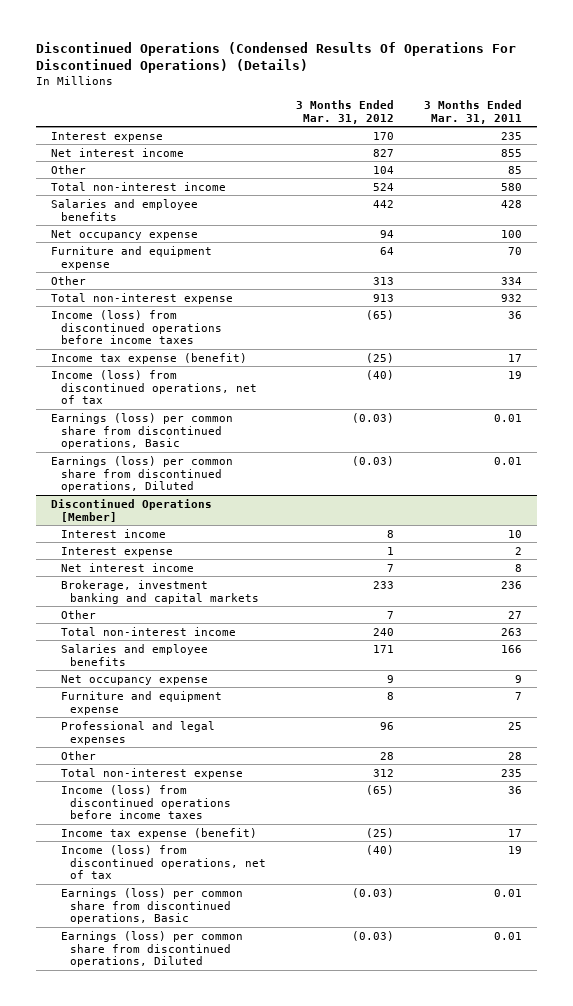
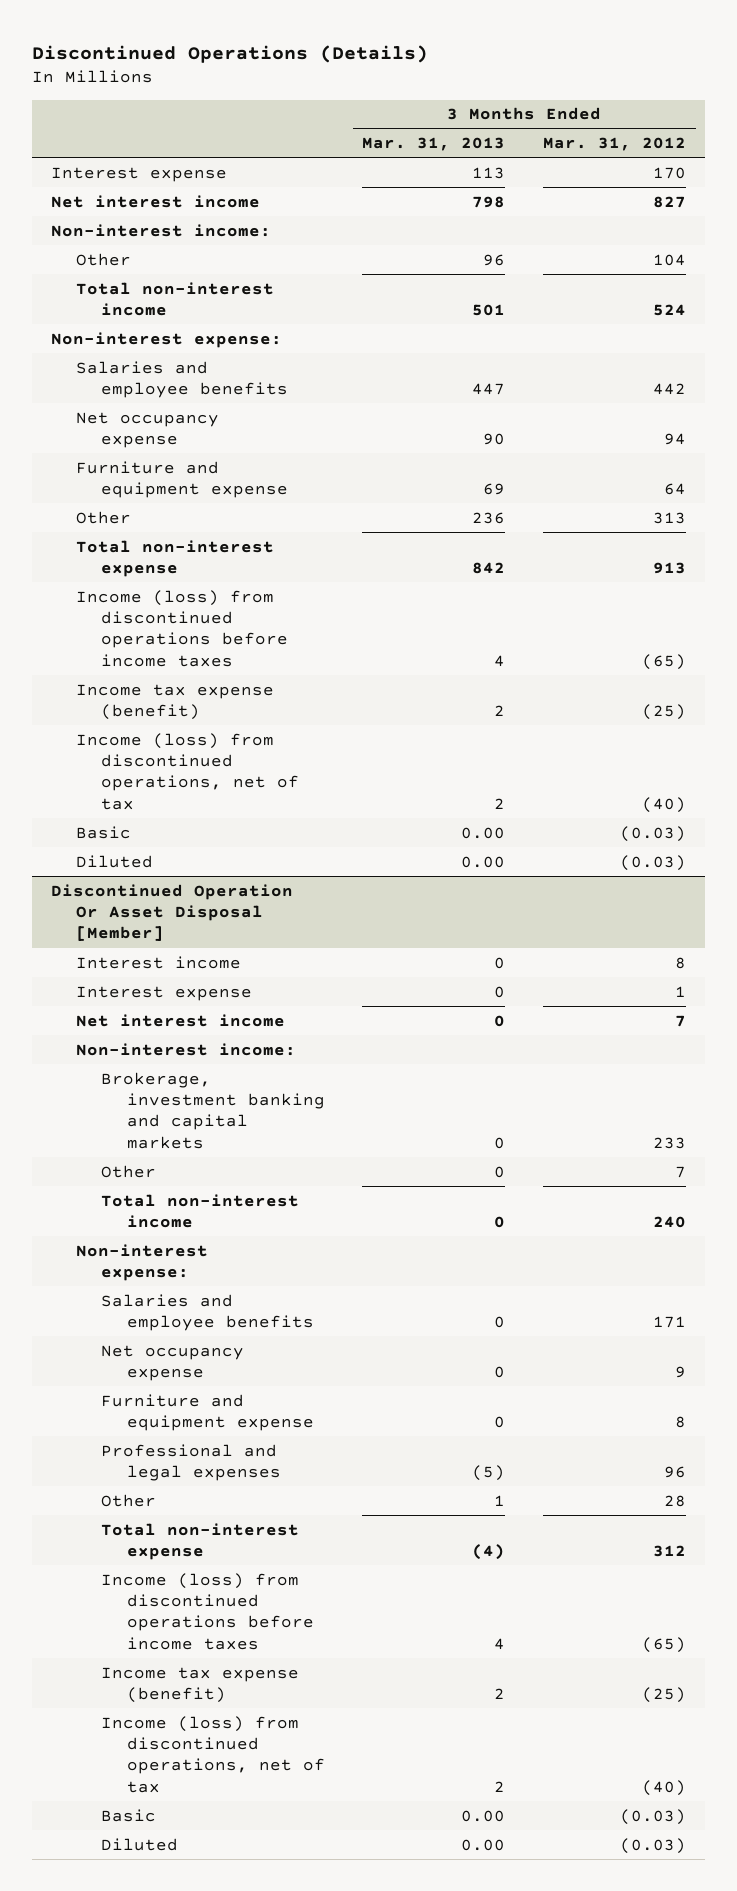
- Discontinued Operations (Condensed Results Of Operations For Discontinued Operations) (Details)
+ Discontinued Operations (Details)
- | 3 Months Ended Mar. 31, 2012 | 3 Months Ended Mar. 31, 2011
+ | 3 Months Ended Mar. 31, 2013 | 3 Months Ended Mar. 31, 2012
+ Non-interest income:
+ Non-interest expense:
- Earnings (loss) per common share from discontinued operations, Basic | (0.03) | 0.01
- Earnings (loss) per common share from discontinued operations, Diluted | (0.03) | 0.01
- Discontinued Operations [Member]
+ Basic | 0.00 | (0.03)
+ Diluted | 0.00 | (0.03)
+ Discontinued Operation Or Asset Disposal [Member]
+ Non-interest income:
+ Non-interest expense:
- Earnings (loss) per common share from discontinued operations, Basic | (0.03) | 0.01
- Earnings (loss) per common share from discontinued operations, Diluted | (0.03) | 0.01
+ Basic | 0.00 | (0.03)
+ Diluted | 0.00 | (0.03)

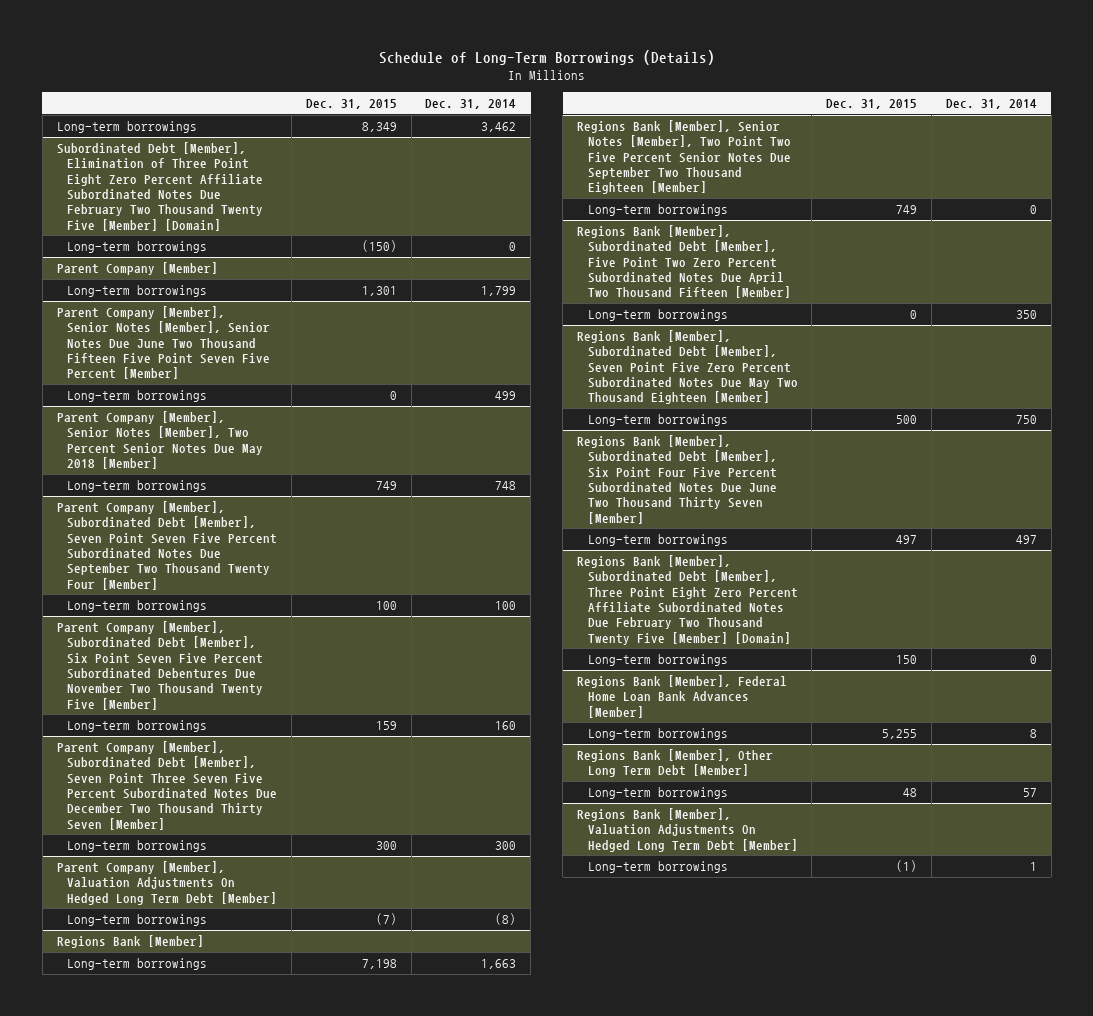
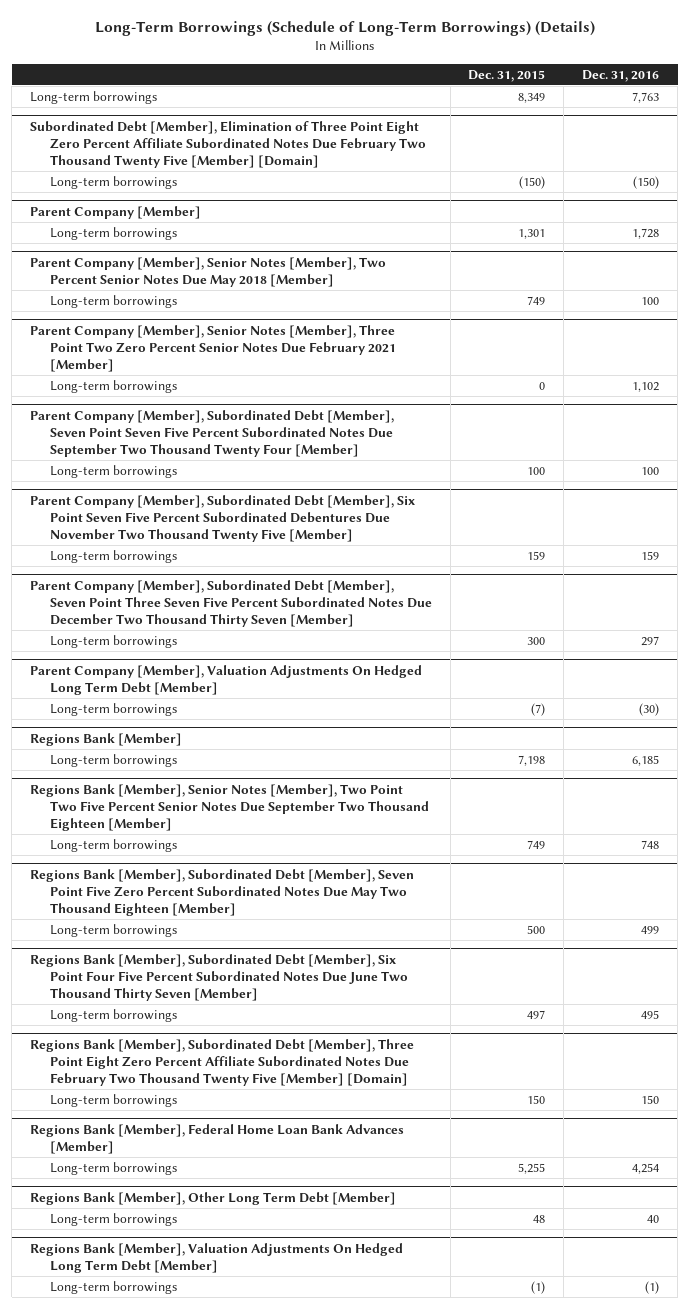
- Schedule of Long-Term Borrowings (Details)
+ Long-Term Borrowings (Schedule of Long-Term Borrowings) (Details)
- | Dec. 31, 2015 | Dec. 31, 2014
+ | Dec. 31, 2015 | Dec. 31, 2016
- Parent Company [Member], Senior Notes [Member], Senior Notes Due June Two Thousand Fifteen Five Point Seven Five Percent [Member]
- Long-term borrowings | 0 | 499
+ Parent Company [Member], Senior Notes [Member], Three Point Two Zero Percent Senior Notes Due February 2021 [Member]
+ Long-term borrowings | 0 | 1,102
- Regions Bank [Member], Subordinated Debt [Member], Five Point Two Zero Percent Subordinated Notes Due April Two Thousand Fifteen [Member]
- Long-term borrowings | 0 | 350

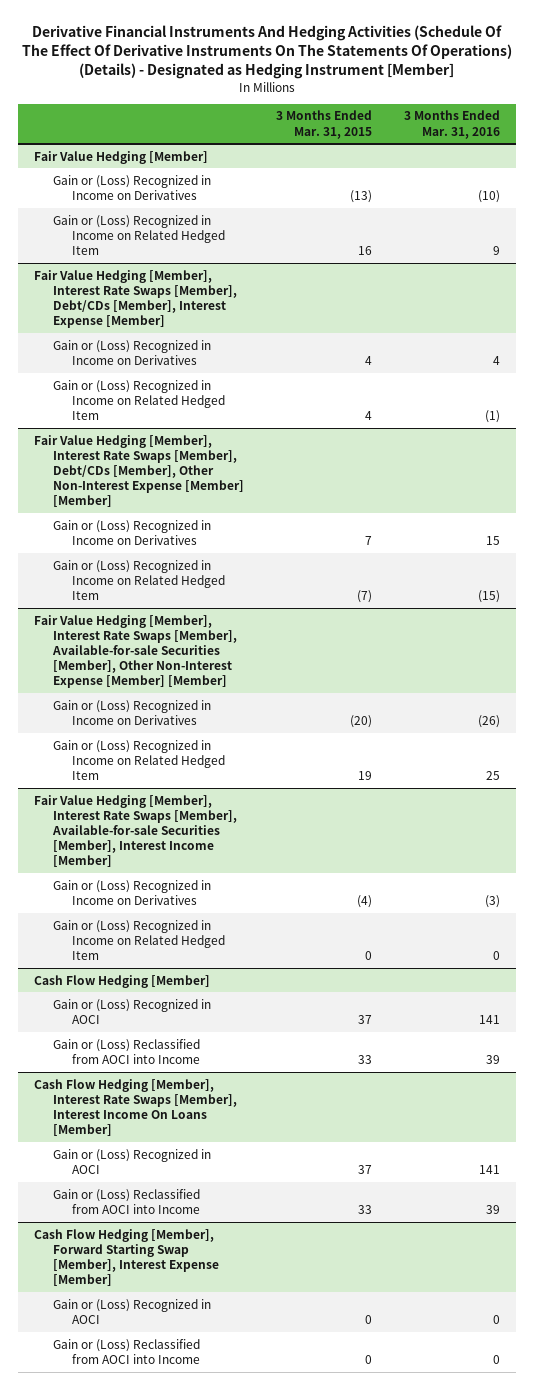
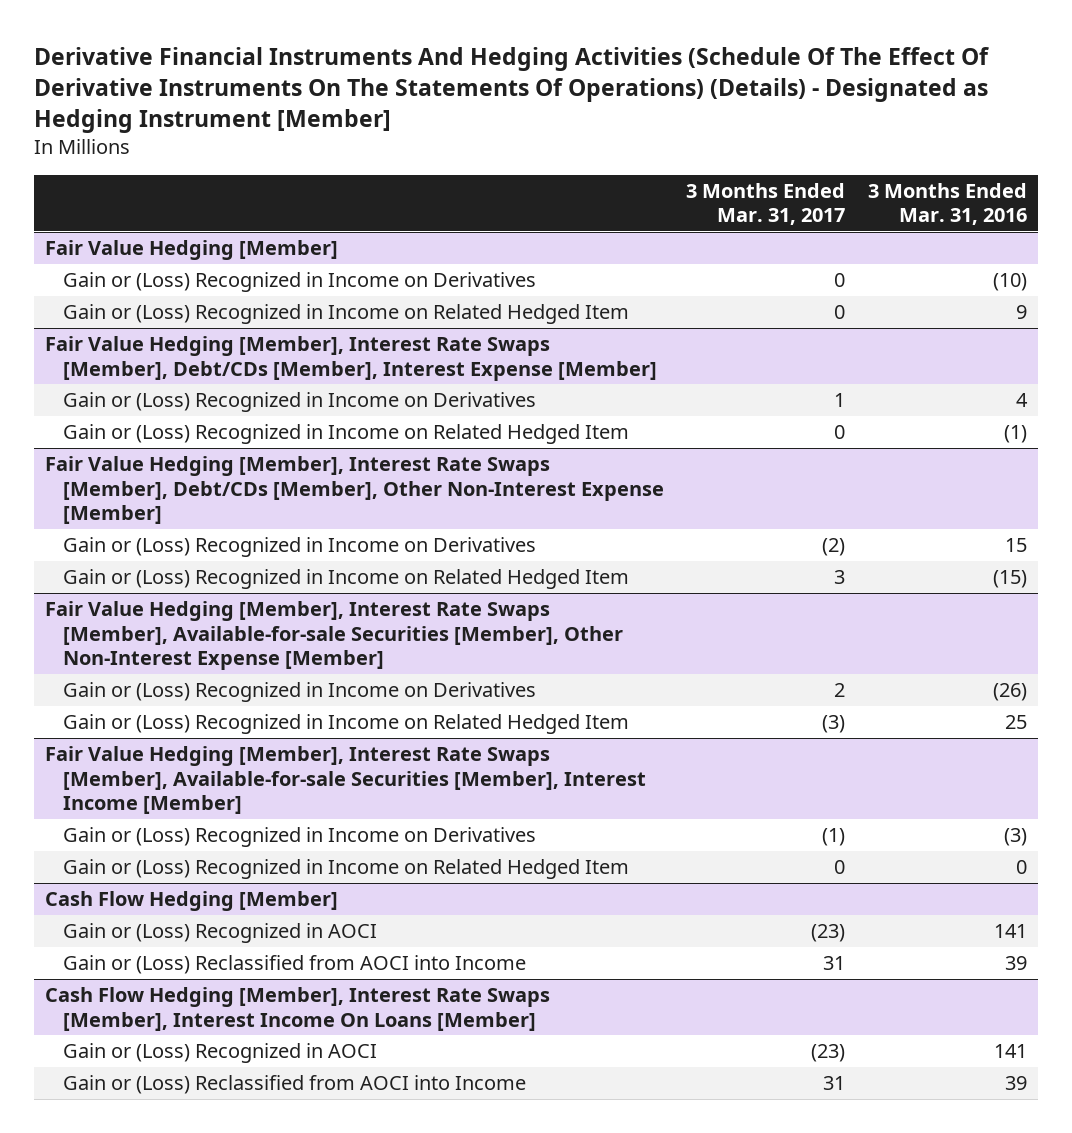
- | 3 Months Ended Mar. 31, 2015 | 3 Months Ended Mar. 31, 2016
+ | 3 Months Ended Mar. 31, 2017 | 3 Months Ended Mar. 31, 2016
- Fair Value Hedging [Member], Interest Rate Swaps [Member], Debt/CDs [Member], Other Non-Interest Expense [Member] [Member]
+ Fair Value Hedging [Member], Interest Rate Swaps [Member], Debt/CDs [Member], Other Non-Interest Expense [Member]
- Fair Value Hedging [Member], Interest Rate Swaps [Member], Available-for-sale Securities [Member], Other Non-Interest Expense [Member] [Member]
+ Fair Value Hedging [Member], Interest Rate Swaps [Member], Available-for-sale Securities [Member], Other Non-Interest Expense [Member]
- Cash Flow Hedging [Member], Forward Starting Swap [Member], Interest Expense [Member]
- Gain or (Loss) Recognized in AOCI | 0 | 0
- Gain or (Loss) Reclassified from AOCI into Income | 0 | 0

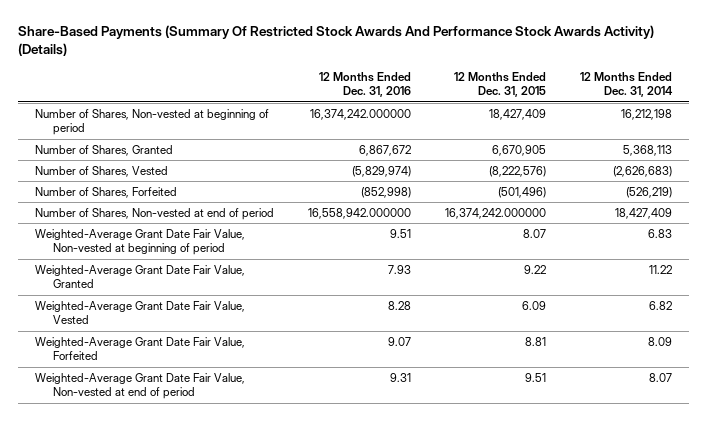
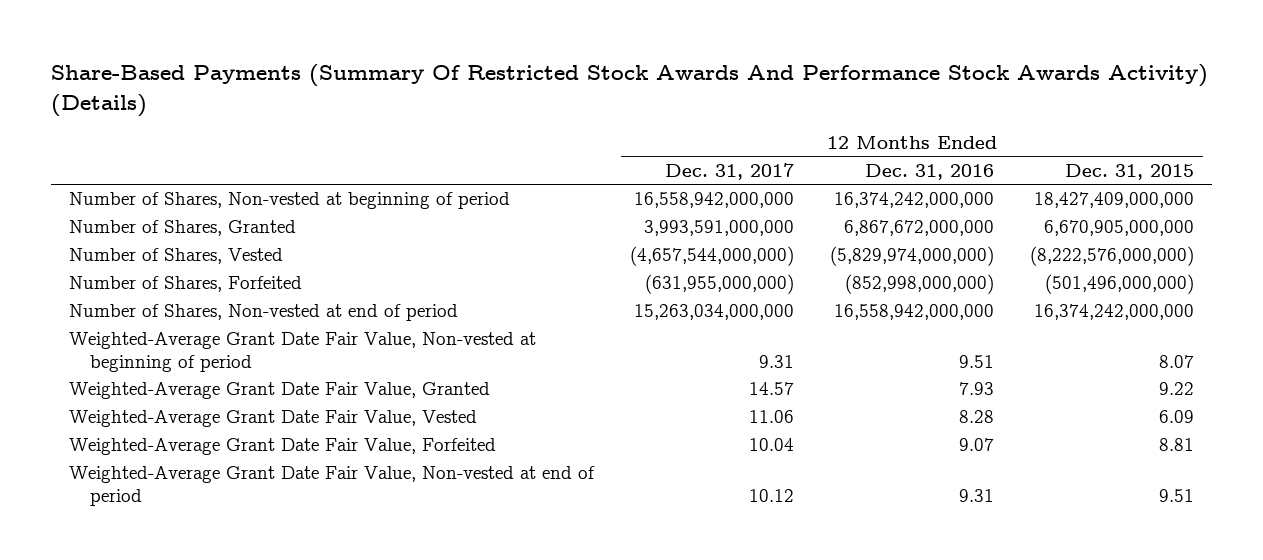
- | 12 Months Ended Dec. 31, 2016 | 12 Months Ended Dec. 31, 2015 | 12 Months Ended Dec. 31, 2014
+ | 12 Months Ended Dec. 31, 2017 | 12 Months Ended Dec. 31, 2016 | 12 Months Ended Dec. 31, 2015
- Number of Shares, Non-vested at beginning of period | 16,374,242.000000 | 18,427,409 | 16,212,198
- Number of Shares, Granted | 6,867,672 | 6,670,905 | 5,368,113
- Number of Shares, Vested | (5,829,974) | (8,222,576) | (2,626,683)
- Number of Shares, Forfeited | (852,998) | (501,496) | (526,219)
- Number of Shares, Non-vested at end of period | 16,558,942.000000 | 16,374,242.000000 | 18,427,409
+ Number of Shares, Non-vested at beginning of period | 16,558,942,000,000 | 16,374,242,000,000 | 18,427,409,000,000
+ Number of Shares, Granted | 3,993,591,000,000 | 6,867,672,000,000 | 6,670,905,000,000
+ Number of Shares, Vested | (4,657,544,000,000) | (5,829,974,000,000) | (8,222,576,000,000)
+ Number of Shares, Forfeited | (631,955,000,000) | (852,998,000,000) | (501,496,000,000)
+ Number of Shares, Non-vested at end of period | 15,263,034,000,000 | 16,558,942,000,000 | 16,374,242,000,000

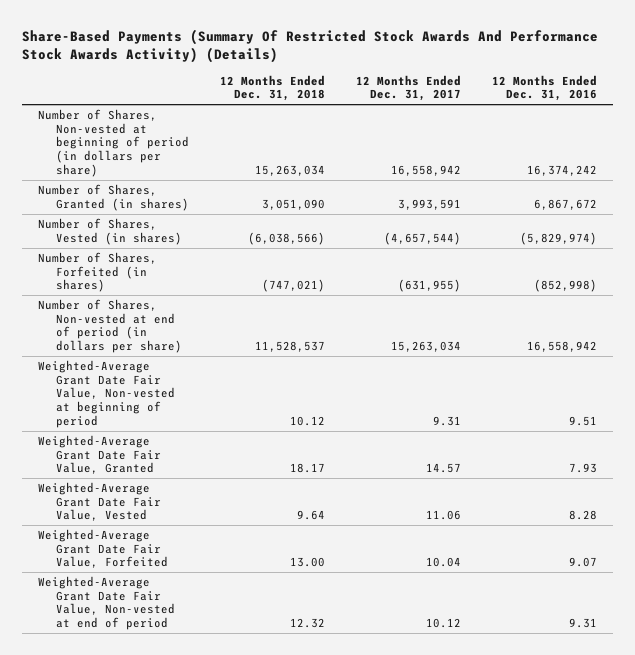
- | 12 Months Ended Dec. 31, 2017 | 12 Months Ended Dec. 31, 2016 | 12 Months Ended Dec. 31, 2015
+ | 12 Months Ended Dec. 31, 2018 | 12 Months Ended Dec. 31, 2017 | 12 Months Ended Dec. 31, 2016
- Number of Shares, Non-vested at beginning of period | 16,558,942,000,000 | 16,374,242,000,000 | 18,427,409,000,000
- Number of Shares, Granted | 3,993,591,000,000 | 6,867,672,000,000 | 6,670,905,000,000
- Number of Shares, Vested | (4,657,544,000,000) | (5,829,974,000,000) | (8,222,576,000,000)
- Number of Shares, Forfeited | (631,955,000,000) | (852,998,000,000) | (501,496,000,000)
- Number of Shares, Non-vested at end of period | 15,263,034,000,000 | 16,558,942,000,000 | 16,374,242,000,000
+ Number of Shares, Non-vested at beginning of period (in dollars per share) | 15,263,034 | 16,558,942 | 16,374,242
+ Number of Shares, Granted (in shares) | 3,051,090 | 3,993,591 | 6,867,672
+ Number of Shares, Vested (in shares) | (6,038,566) | (4,657,544) | (5,829,974)
+ Number of Shares, Forfeited (in shares) | (747,021) | (631,955) | (852,998)
+ Number of Shares, Non-vested at end of period (in dollars per share) | 11,528,537 | 15,263,034 | 16,558,942

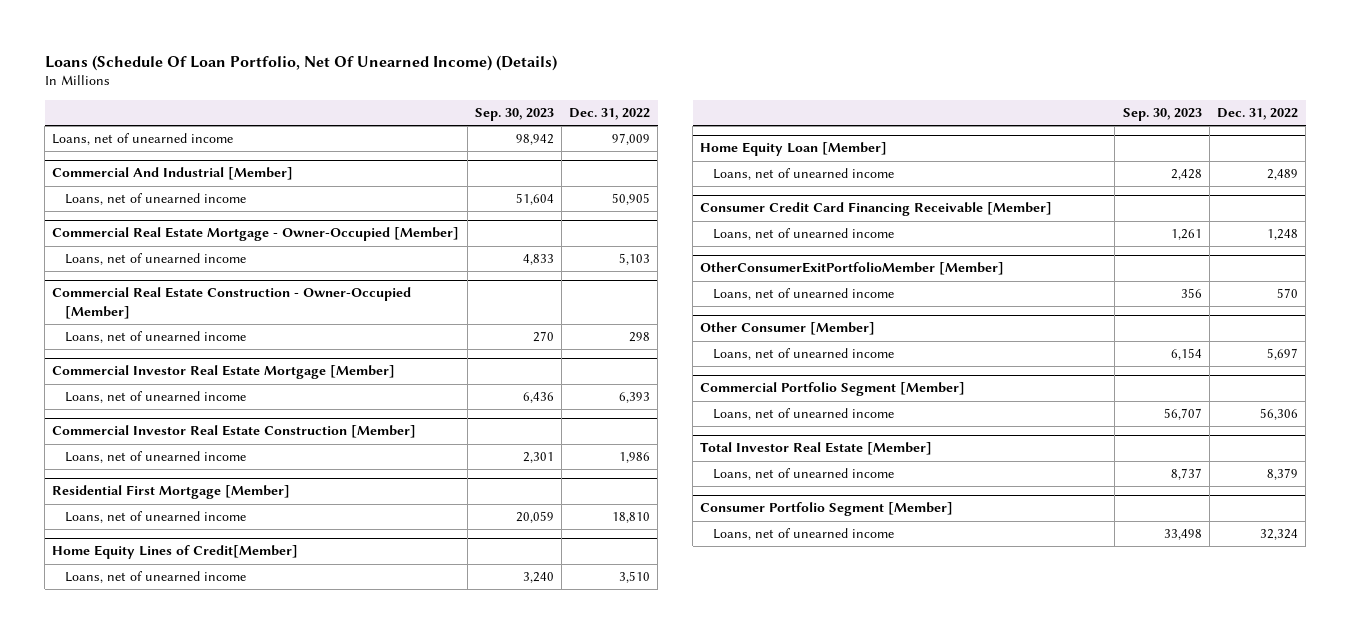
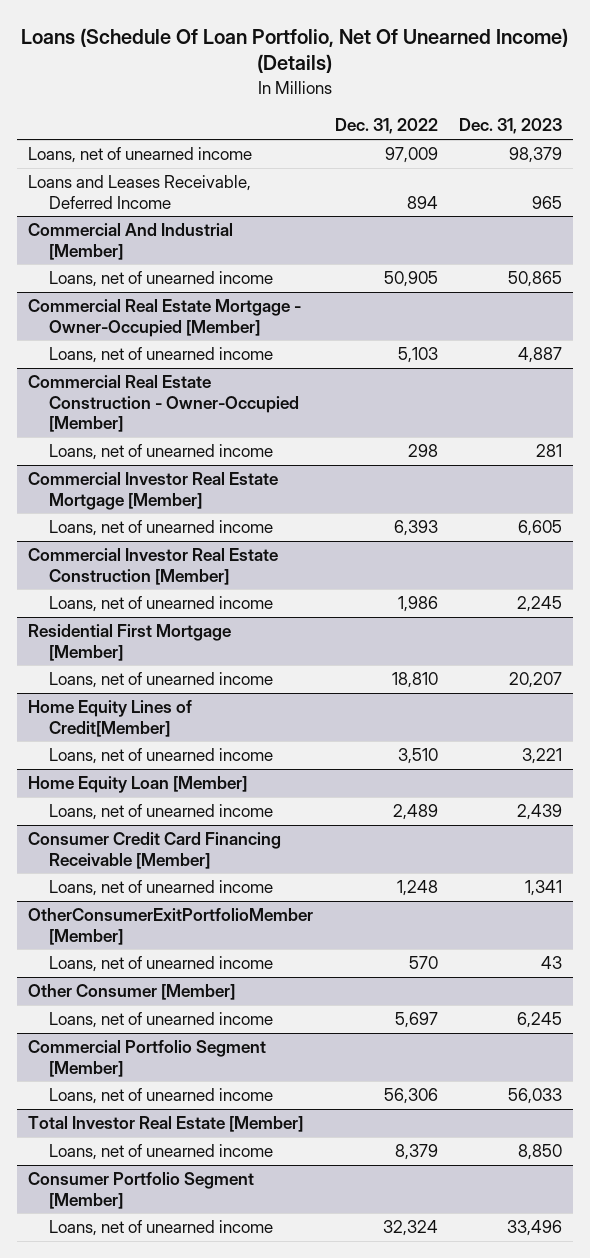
- | Sep. 30, 2023 | Dec. 31, 2022
+ | Dec. 31, 2022 | Dec. 31, 2023
+ Loans and Leases Receivable, Deferred Income | 894 | 965

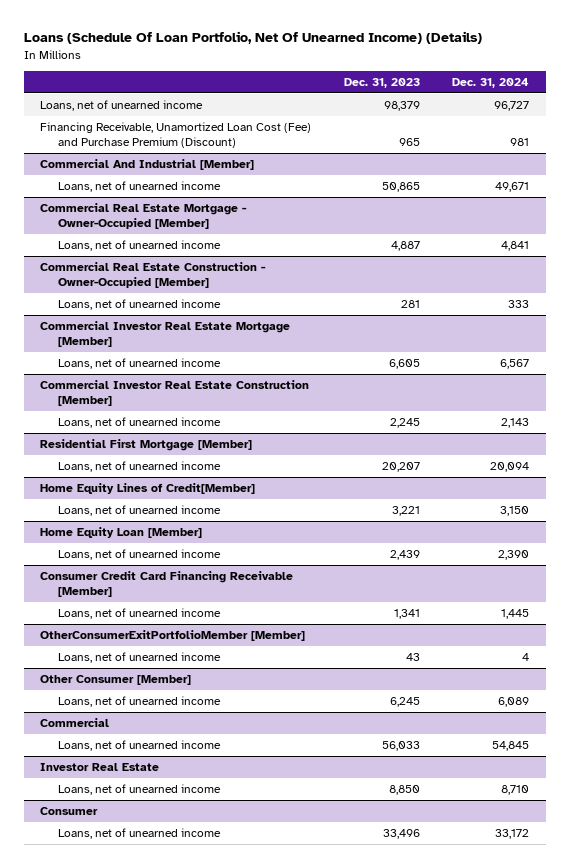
- | Dec. 31, 2022 | Dec. 31, 2023
+ | Dec. 31, 2023 | Dec. 31, 2024
- Loans and Leases Receivable, Deferred Income | 894 | 965
+ Financing Receivable, Unamortized Loan Cost (Fee) and Purchase Premium (Discount) | 965 | 981
- Commercial Portfolio Segment [Member]
+ Commercial
- Total Investor Real Estate [Member]
+ Investor Real Estate
- Consumer Portfolio Segment [Member]
+ Consumer

